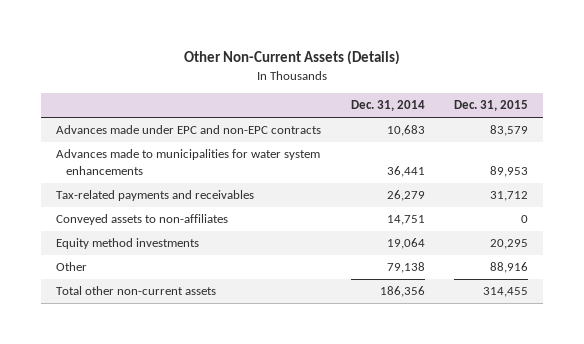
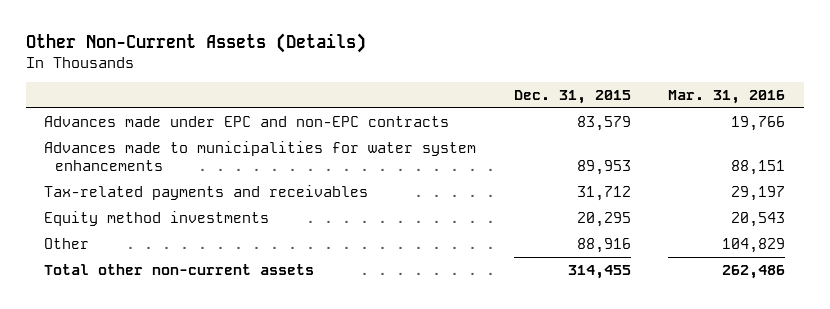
- | Dec. 31, 2014 | Dec. 31, 2015
+ | Dec. 31, 2015 | Mar. 31, 2016
- Conveyed assets to non-affiliates | 14,751 | 0

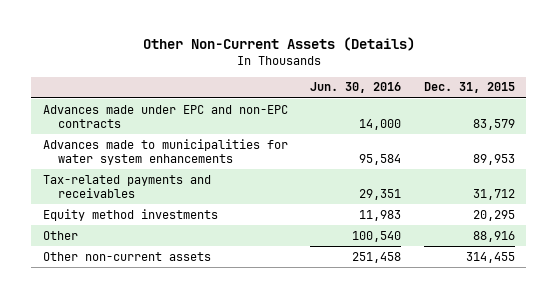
- | Dec. 31, 2015 | Mar. 31, 2016
+ | Jun. 30, 2016 | Dec. 31, 2015
- Total other non-current assets | 314,455 | 262,486
+ Other non-current assets | 251,458 | 314,455

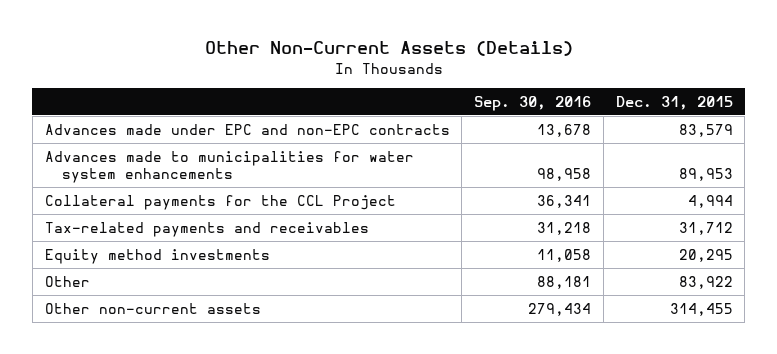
- | Jun. 30, 2016 | Dec. 31, 2015
+ | Sep. 30, 2016 | Dec. 31, 2015
+ Collateral payments for the CCL Project | 36,341 | 4,994
- Other | 100,540 | 88,916
+ Other | 88,181 | 83,922

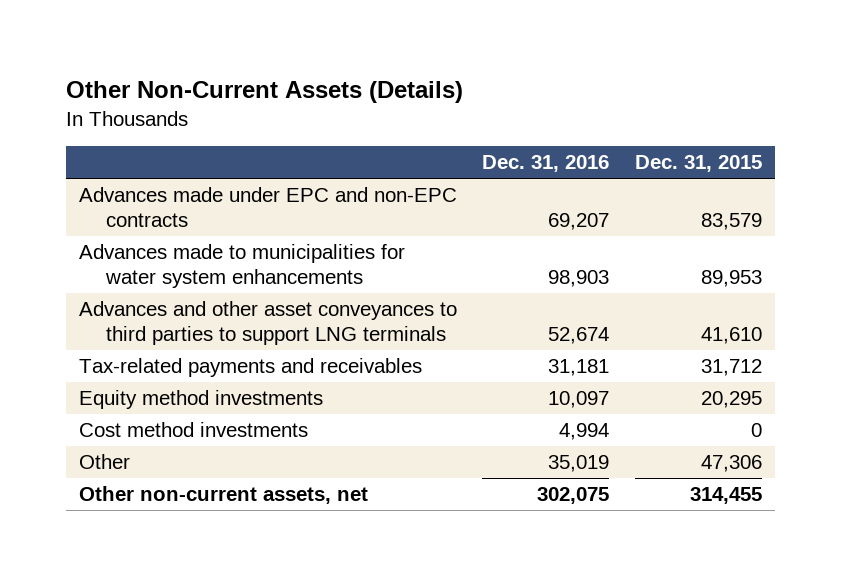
- | Sep. 30, 2016 | Dec. 31, 2015
+ | Dec. 31, 2016 | Dec. 31, 2015
- Collateral payments for the CCL Project | 36,341 | 4,994
+ Advances and other asset conveyances to third parties to support LNG terminals | 52,674 | 41,610
- Other | 88,181 | 83,922
- Other non-current assets | 279,434 | 314,455
+ Cost method investments | 4,994 | 0
+ Other | 35,019 | 47,306
+ Other non-current assets, net | 302,075 | 314,455

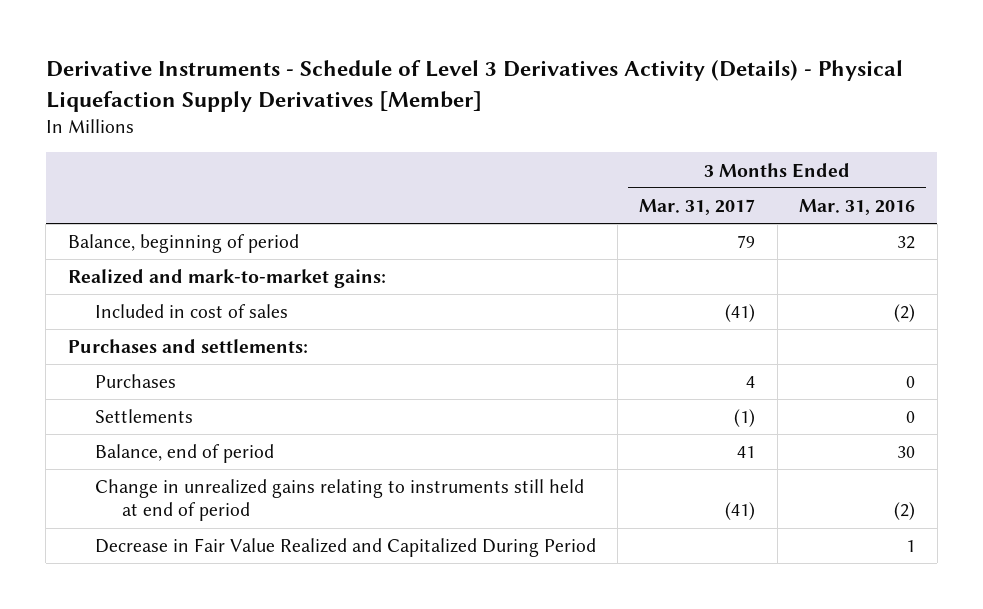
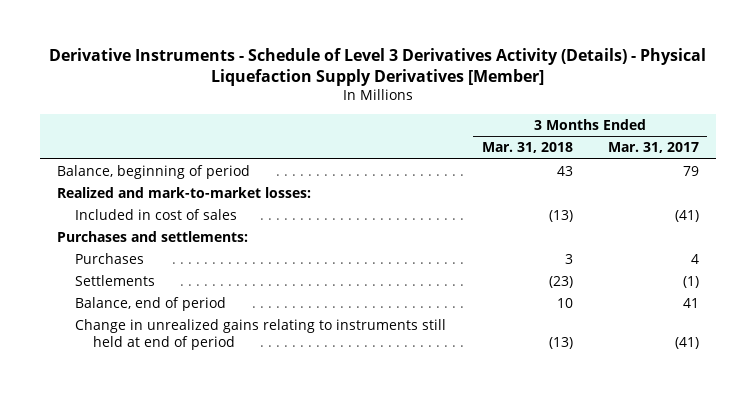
- | 3 Months Ended Mar. 31, 2017 | 3 Months Ended Mar. 31, 2016
+ | 3 Months Ended Mar. 31, 2018 | 3 Months Ended Mar. 31, 2017
- Realized and mark-to-market gains:
+ Realized and mark-to-market losses:
- Decrease in Fair Value Realized and Capitalized During Period | | 1

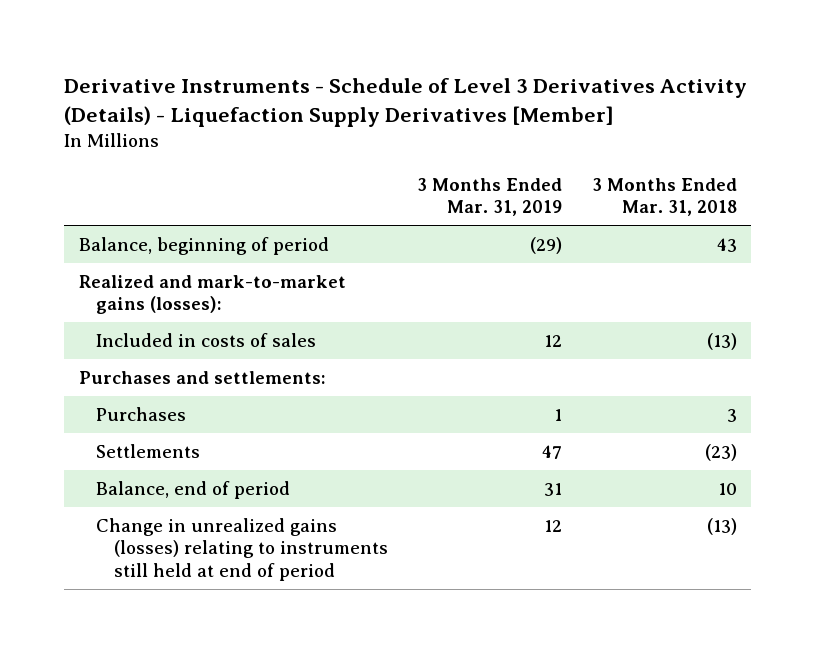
- Derivative Instruments - Schedule of Level 3 Derivatives Activity (Details) - Physical Liquefaction Supply Derivatives [Member]
+ Derivative Instruments - Schedule of Level 3 Derivatives Activity (Details) - Liquefaction Supply Derivatives [Member]
- | 3 Months Ended Mar. 31, 2018 | 3 Months Ended Mar. 31, 2017
+ | 3 Months Ended Mar. 31, 2019 | 3 Months Ended Mar. 31, 2018
- Realized and mark-to-market losses:
- Included in cost of sales | (13) | (41)
+ Realized and mark-to-market gains (losses):
+ Included in costs of sales | 12 | (13)
- Change in unrealized gains relating to instruments still held at end of period | (13) | (41)
+ Change in unrealized gains (losses) relating to instruments still held at end of period | 12 | (13)

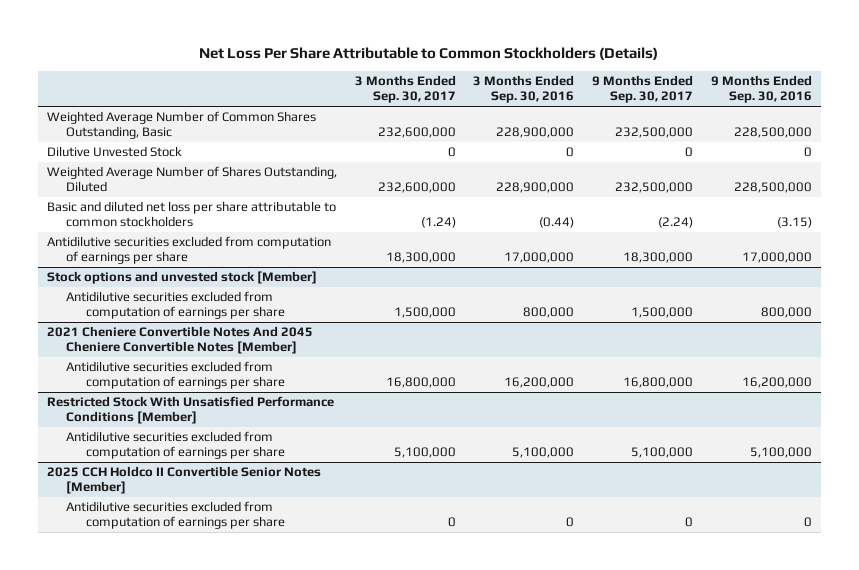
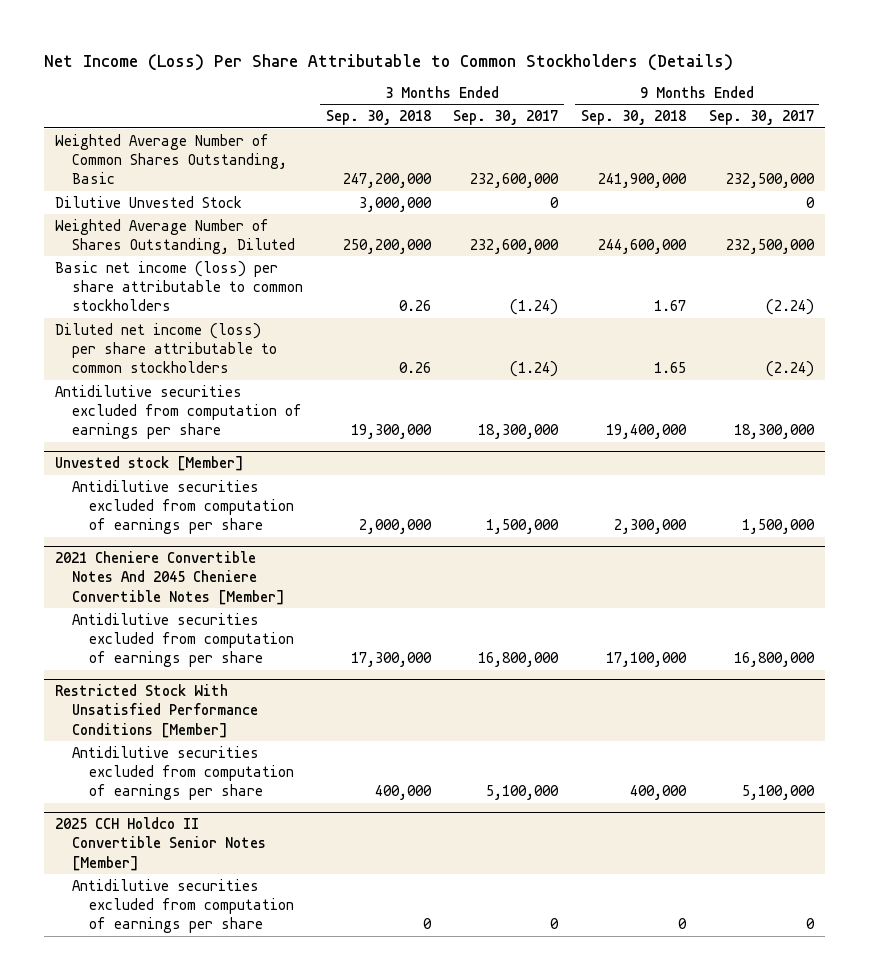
- Net Loss Per Share Attributable to Common Stockholders (Details)
+ Net Income (Loss) Per Share Attributable to Common Stockholders (Details)
- | 3 Months Ended Sep. 30, 2017 | 3 Months Ended Sep. 30, 2016 | 9 Months Ended Sep. 30, 2017 | 9 Months Ended Sep. 30, 2016
+ | 3 Months Ended Sep. 30, 2018 | 3 Months Ended Sep. 30, 2017 | 9 Months Ended Sep. 30, 2018 | 9 Months Ended Sep. 30, 2017
- Basic and diluted net loss per share attributable to common stockholders | (1.24) | (0.44) | (2.24) | (3.15)
+ Basic net income (loss) per share attributable to common stockholders | 0.26 | (1.24) | 1.67 | (2.24)
+ Diluted net income (loss) per share attributable to common stockholders | 0.26 | (1.24) | 1.65 | (2.24)
- Stock options and unvested stock [Member]
+ Unvested stock [Member]

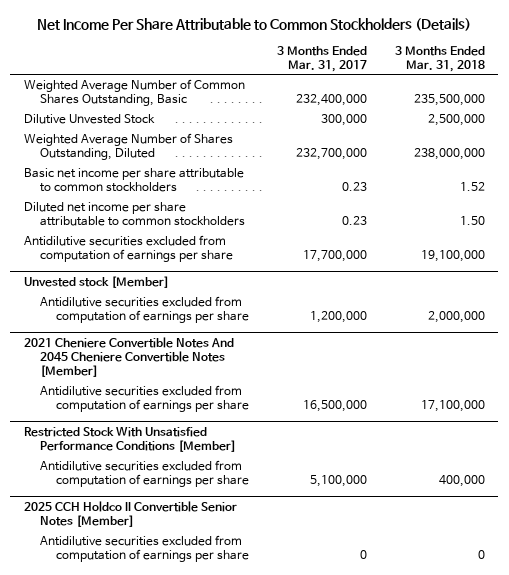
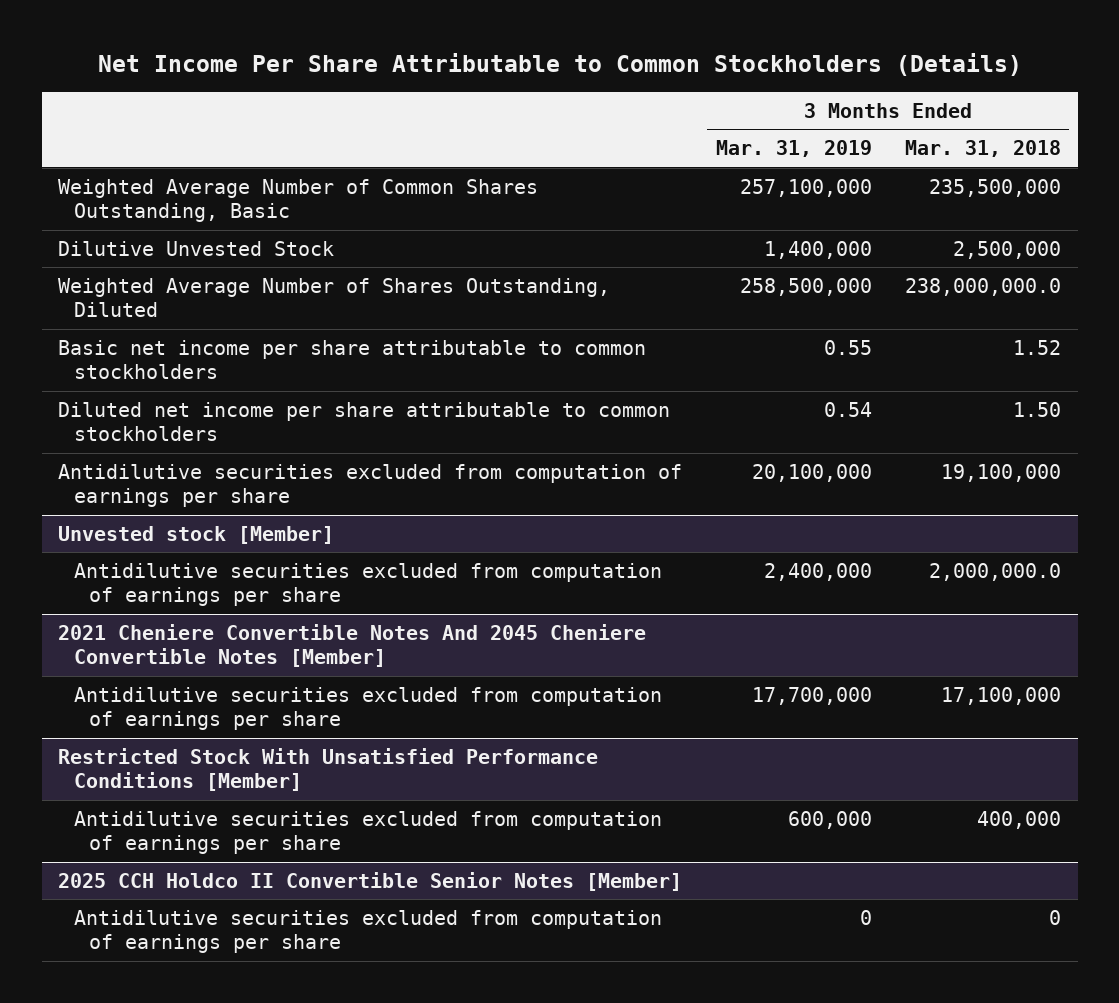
- | 3 Months Ended Mar. 31, 2017 | 3 Months Ended Mar. 31, 2018
+ | 3 Months Ended Mar. 31, 2019 | 3 Months Ended Mar. 31, 2018
- Weighted Average Number of Shares Outstanding, Diluted | 232,700,000 | 238,000,000
+ Weighted Average Number of Shares Outstanding, Diluted | 258,500,000 | 238,000,000.0
@ Unvested stock [Member]
- Antidilutive securities excluded from computation of earnings per share | 1,200,000 | 2,000,000
+ Antidilutive securities excluded from computation of earnings per share | 2,400,000 | 2,000,000.0

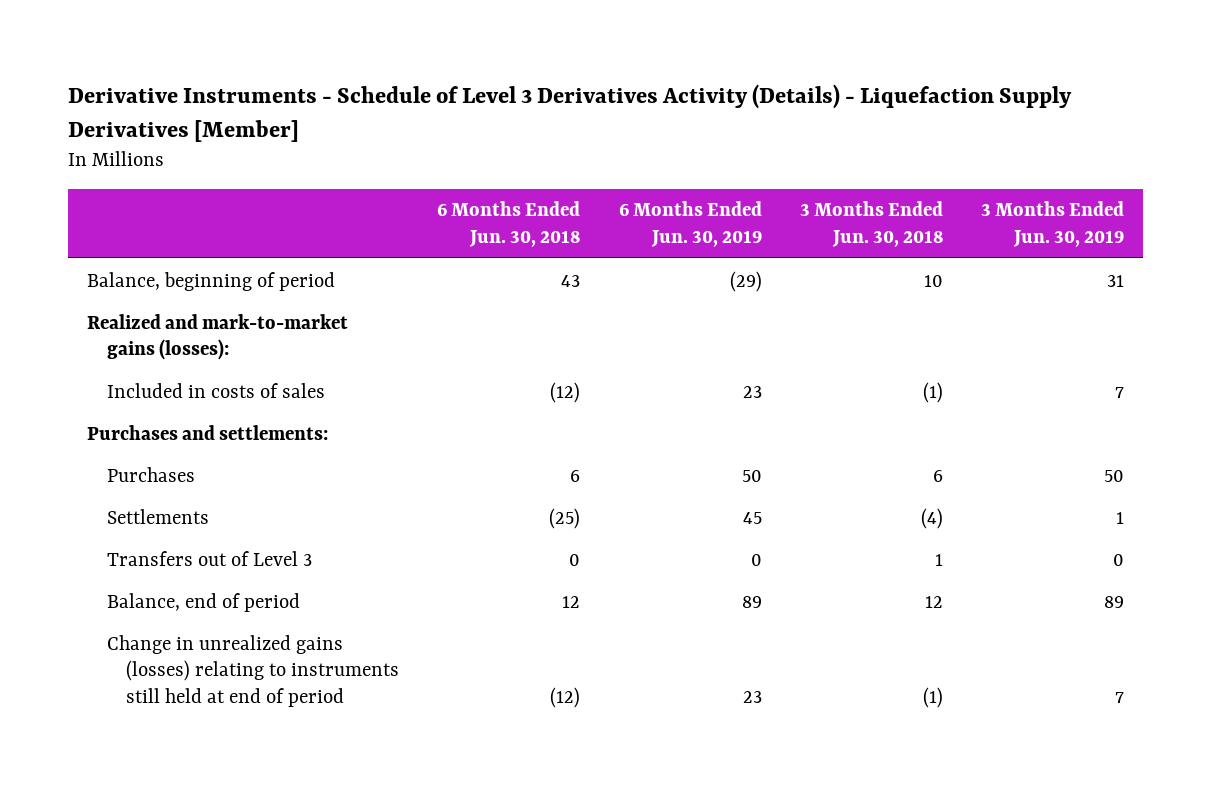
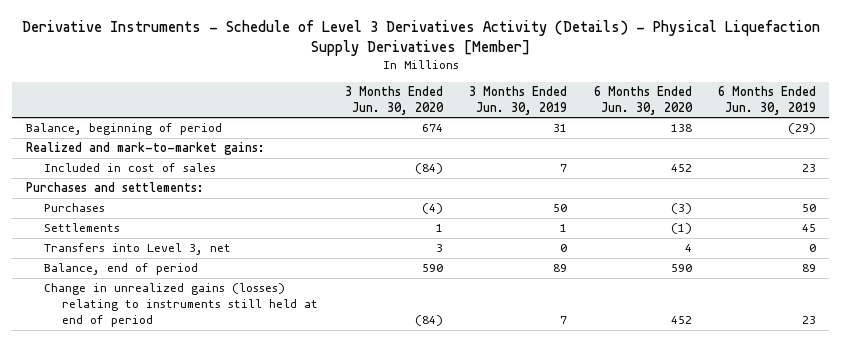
- Derivative Instruments - Schedule of Level 3 Derivatives Activity (Details) - Liquefaction Supply Derivatives [Member]
+ Derivative Instruments - Schedule of Level 3 Derivatives Activity (Details) - Physical Liquefaction Supply Derivatives [Member]
- | 6 Months Ended Jun. 30, 2018 | 6 Months Ended Jun. 30, 2019 | 3 Months Ended Jun. 30, 2018 | 3 Months Ended Jun. 30, 2019
+ | 3 Months Ended Jun. 30, 2020 | 3 Months Ended Jun. 30, 2019 | 6 Months Ended Jun. 30, 2020 | 6 Months Ended Jun. 30, 2019
- Realized and mark-to-market gains (losses):
- Included in costs of sales | (12) | 23 | (1) | 7
+ Realized and mark-to-market gains:
+ Included in cost of sales | (84) | 7 | 452 | 23
- Transfers out of Level 3 | 0 | 0 | 1 | 0
+ Transfers into Level 3, net | 3 | 0 | 4 | 0

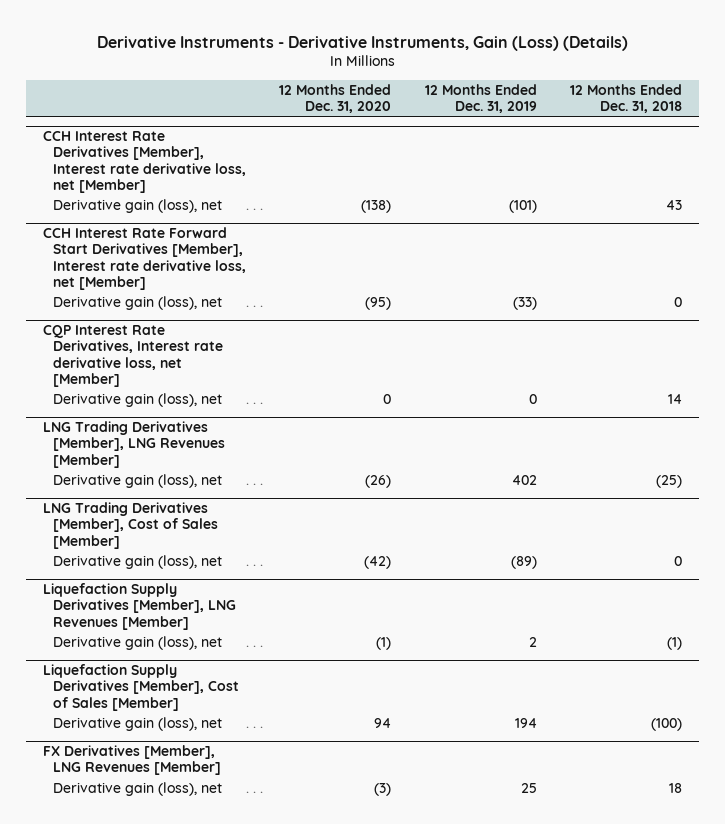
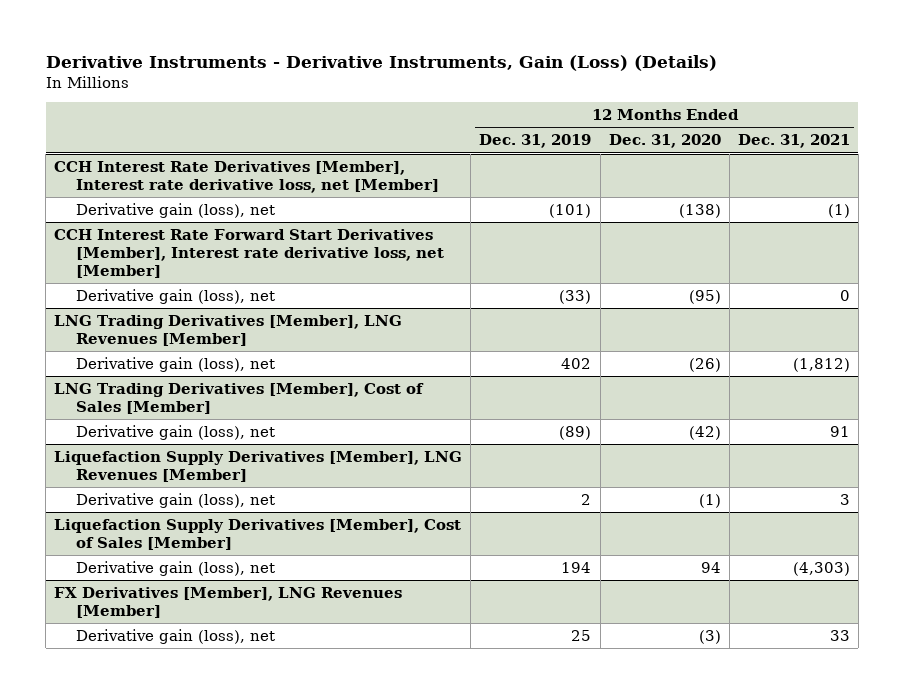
- | 12 Months Ended Dec. 31, 2020 | 12 Months Ended Dec. 31, 2019 | 12 Months Ended Dec. 31, 2018
+ | 12 Months Ended Dec. 31, 2019 | 12 Months Ended Dec. 31, 2020 | 12 Months Ended Dec. 31, 2021
- CQP Interest Rate Derivatives, Interest rate derivative loss, net [Member]
- Derivative gain (loss), net | 0 | 0 | 14

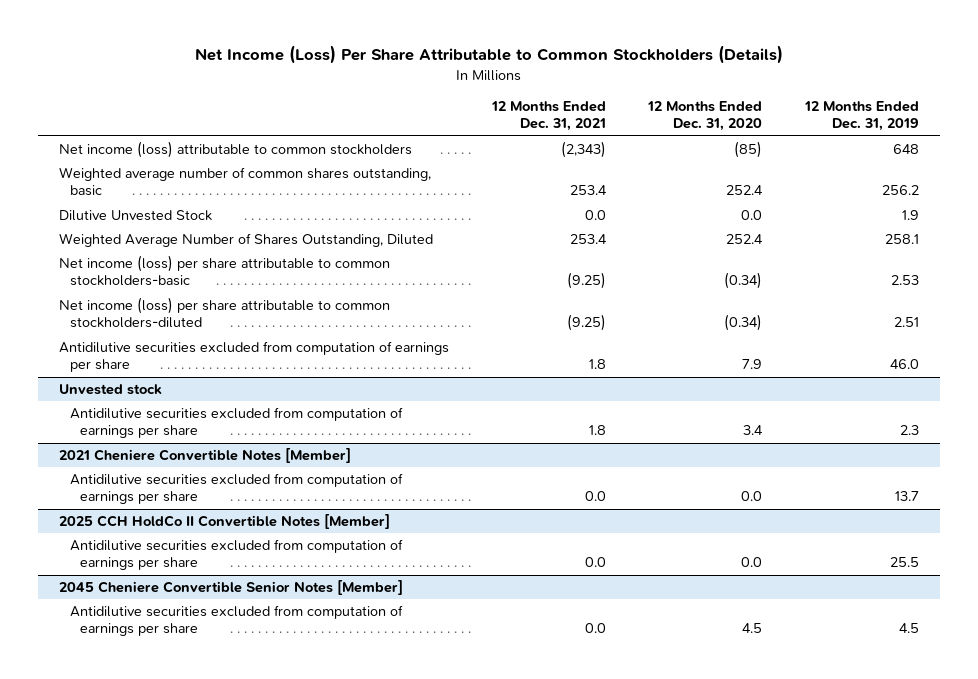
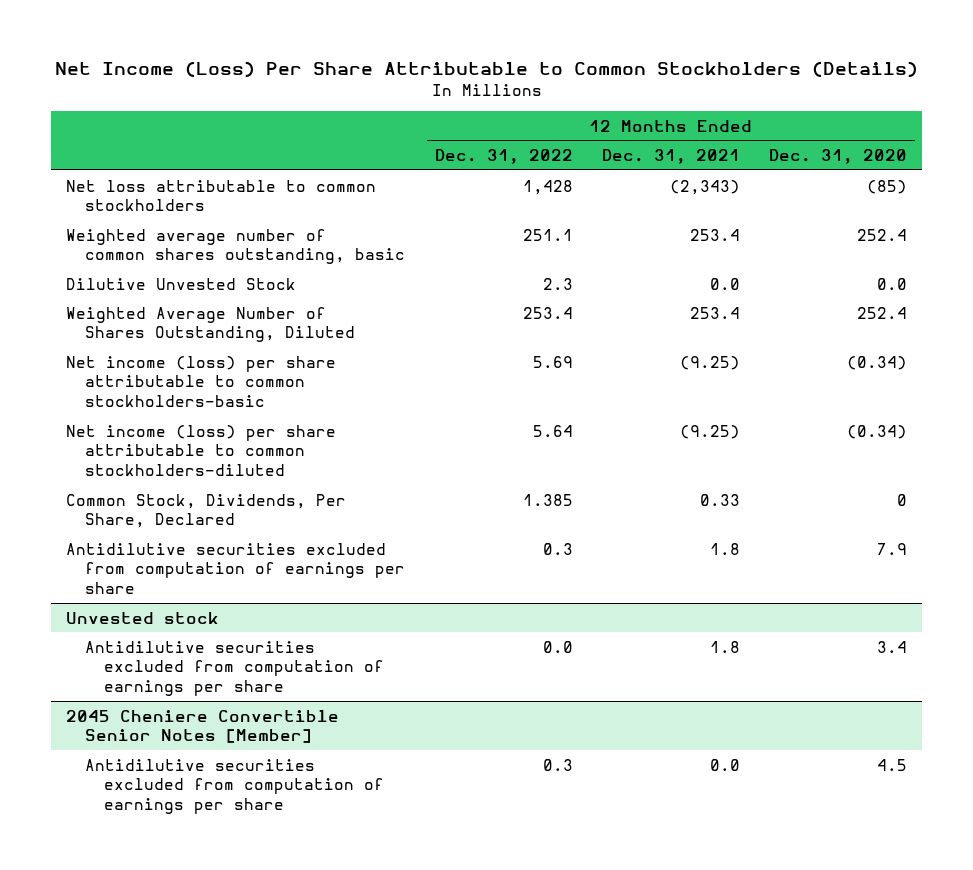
- | 12 Months Ended Dec. 31, 2021 | 12 Months Ended Dec. 31, 2020 | 12 Months Ended Dec. 31, 2019
+ | 12 Months Ended Dec. 31, 2022 | 12 Months Ended Dec. 31, 2021 | 12 Months Ended Dec. 31, 2020
- Net income (loss) attributable to common stockholders | (2,343) | (85) | 648
+ Net loss attributable to common stockholders | 1,428 | (2,343) | (85)
+ Common Stock, Dividends, Per Share, Declared | 1.385 | 0.33 | 0
- 2021 Cheniere Convertible Notes [Member]
- Antidilutive securities excluded from computation of earnings per share | 0.0 | 0.0 | 13.7
- 2025 CCH HoldCo II Convertible Notes [Member]
- Antidilutive securities excluded from computation of earnings per share | 0.0 | 0.0 | 25.5

